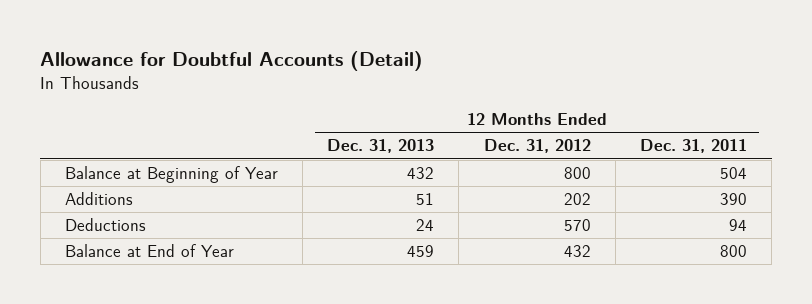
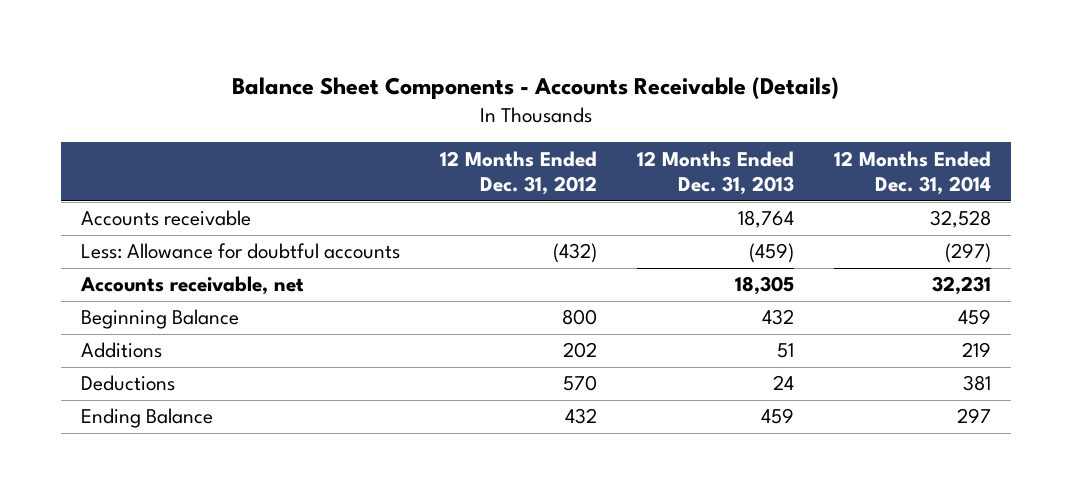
- Allowance for Doubtful Accounts (Detail)
+ Balance Sheet Components - Accounts Receivable (Details)
- | 12 Months Ended Dec. 31, 2013 | 12 Months Ended Dec. 31, 2012 | 12 Months Ended Dec. 31, 2011
+ | 12 Months Ended Dec. 31, 2012 | 12 Months Ended Dec. 31, 2013 | 12 Months Ended Dec. 31, 2014
- Balance at Beginning of Year | 432 | 800 | 504
+ Accounts receivable | | 18,764 | 32,528
+ Less: Allowance for doubtful accounts | (432) | (459) | (297)
+ Accounts receivable, net | | 18,305 | 32,231
+ Beginning Balance | 800 | 432 | 459
- Balance at End of Year | 459 | 432 | 800
+ Ending Balance | 432 | 459 | 297

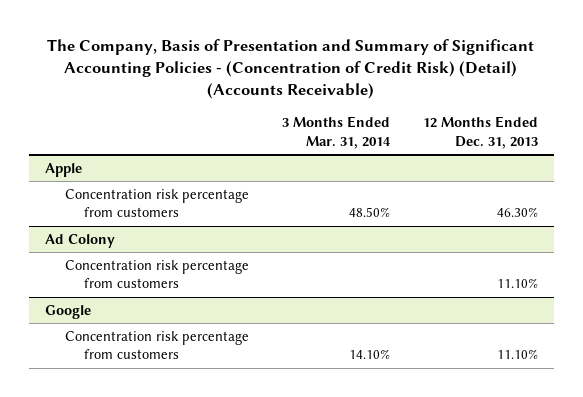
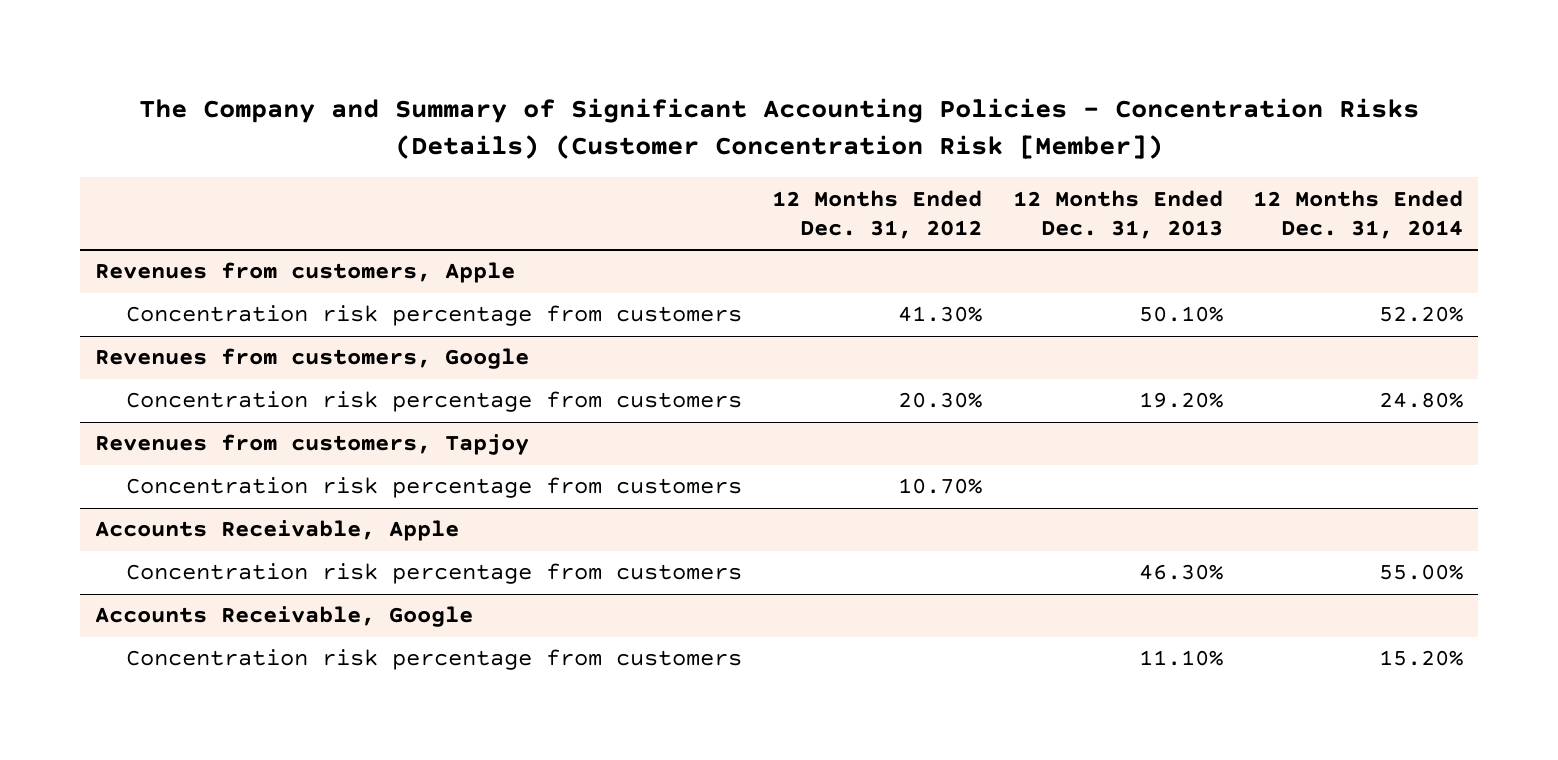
- The Company, Basis of Presentation and Summary of Significant Accounting Policies - (Concentration of Credit Risk) (Detail) (Accounts Receivable)
+ The Company and Summary of Significant Accounting Policies - Concentration Risks (Details) (Customer Concentration Risk [Member])
- | 3 Months Ended Mar. 31, 2014 | 12 Months Ended Dec. 31, 2013
+ | 12 Months Ended Dec. 31, 2012 | 12 Months Ended Dec. 31, 2013 | 12 Months Ended Dec. 31, 2014
- Apple
+ Revenues from customers, Apple
+ Concentration risk percentage from customers | 41.30% | 50.10% | 52.20%
+ Revenues from customers, Google
+ Concentration risk percentage from customers | 20.30% | 19.20% | 24.80%
+ Revenues from customers, Tapjoy
+ Concentration risk percentage from customers | 10.70% | |
+ Accounts Receivable, Apple
- Ad Colony
- Concentration risk percentage from customers | | 11.10%
- Google
+ Accounts Receivable, Google

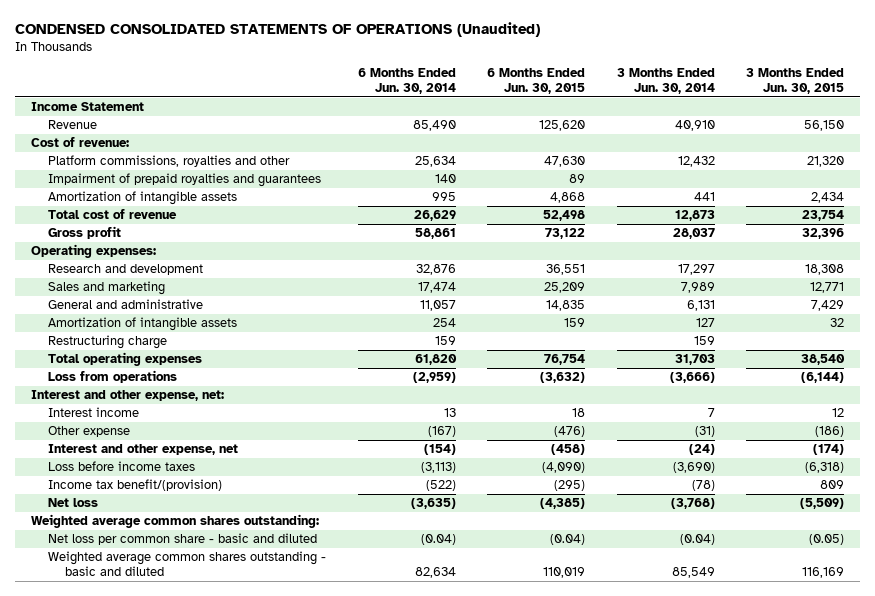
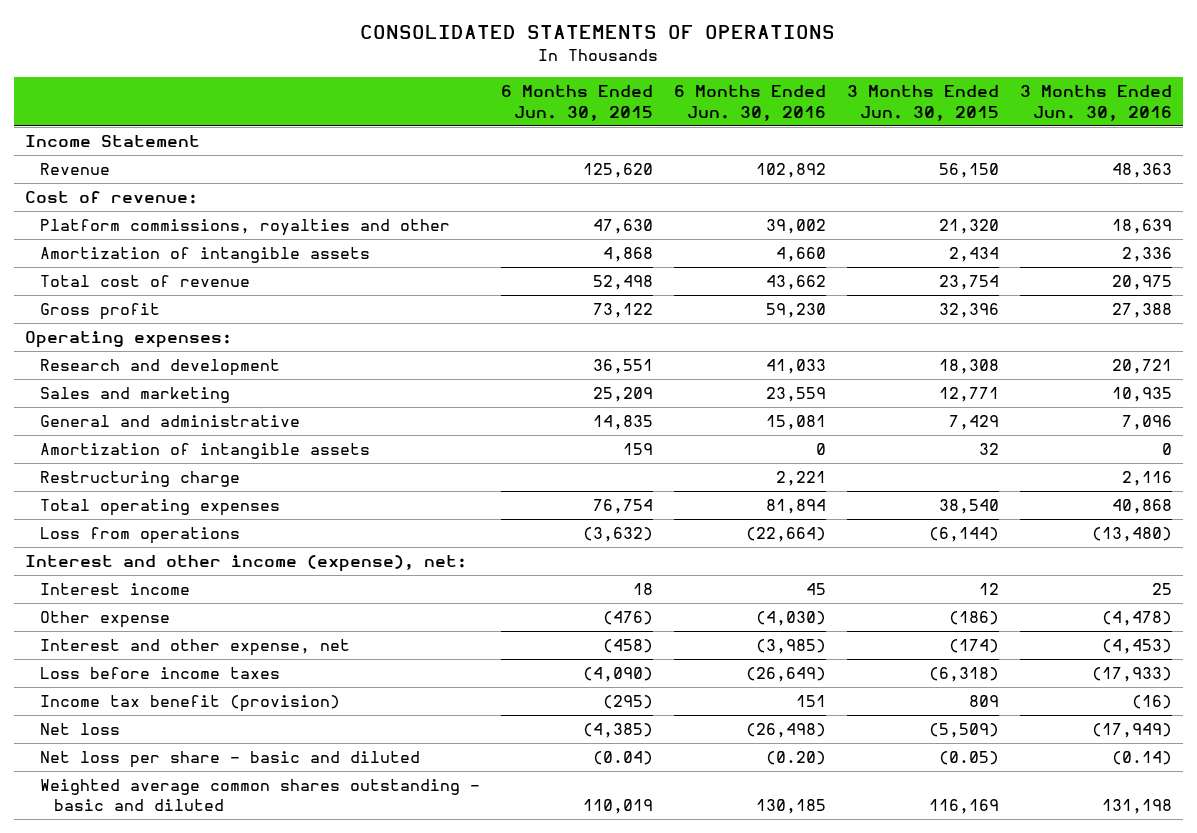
- CONDENSED CONSOLIDATED STATEMENTS OF OPERATIONS (Unaudited)
+ CONSOLIDATED STATEMENTS OF OPERATIONS
- | 6 Months Ended Jun. 30, 2014 | 6 Months Ended Jun. 30, 2015 | 3 Months Ended Jun. 30, 2014 | 3 Months Ended Jun. 30, 2015
+ | 6 Months Ended Jun. 30, 2015 | 6 Months Ended Jun. 30, 2016 | 3 Months Ended Jun. 30, 2015 | 3 Months Ended Jun. 30, 2016
- Impairment of prepaid royalties and guarantees | 140 | 89 | |
- Interest and other expense, net:
+ Interest and other income (expense), net:
- Income tax benefit/(provision) | (522) | (295) | (78) | 809
+ Income tax benefit (provision) | (295) | 151 | 809 | (16)
- Weighted average common shares outstanding:
- Net loss per common share - basic and diluted | (0.04) | (0.04) | (0.04) | (0.05)
+ Net loss per share - basic and diluted | (0.04) | (0.20) | (0.05) | (0.14)

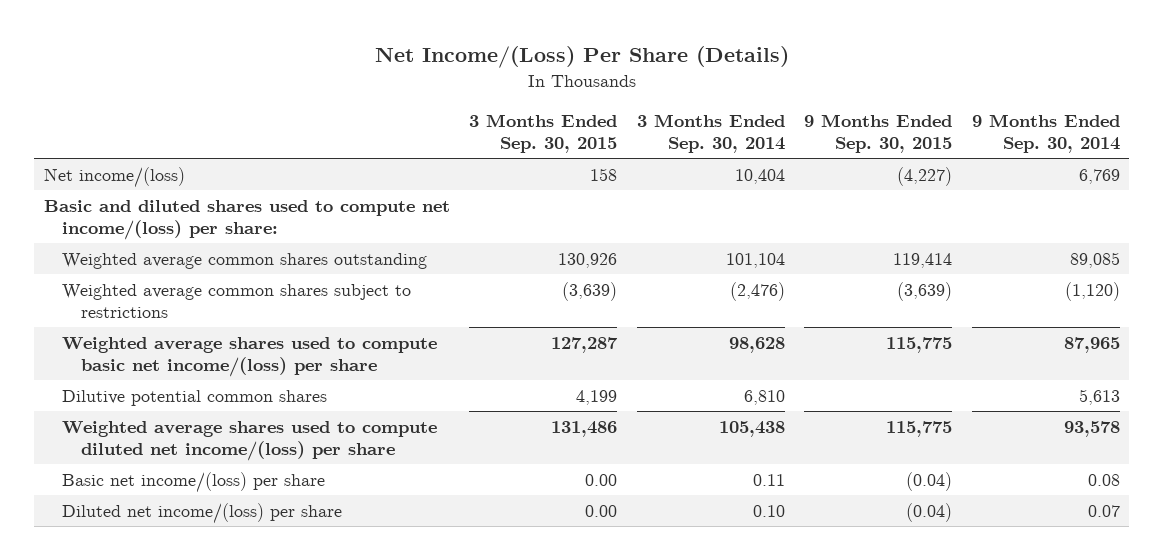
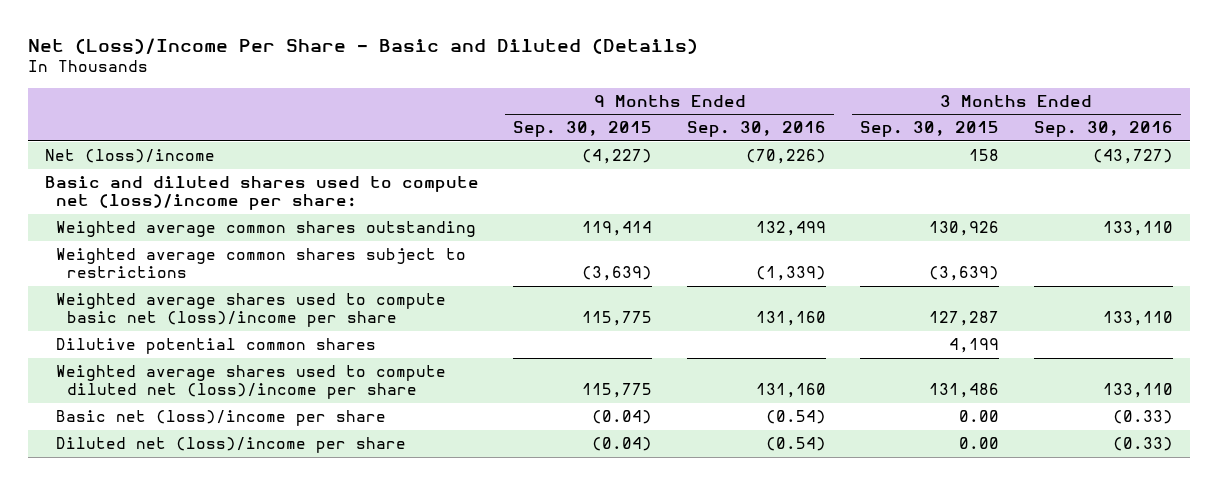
- Net Income/(Loss) Per Share (Details)
+ Net (Loss)/Income Per Share - Basic and Diluted (Details)
- | 3 Months Ended Sep. 30, 2015 | 3 Months Ended Sep. 30, 2014 | 9 Months Ended Sep. 30, 2015 | 9 Months Ended Sep. 30, 2014
+ | 9 Months Ended Sep. 30, 2015 | 9 Months Ended Sep. 30, 2016 | 3 Months Ended Sep. 30, 2015 | 3 Months Ended Sep. 30, 2016
- Net income/(loss) | 158 | 10,404 | (4,227) | 6,769
- Basic and diluted shares used to compute net income/(loss) per share:
+ Net (loss)/income | (4,227) | (70,226) | 158 | (43,727)
+ Basic and diluted shares used to compute net (loss)/income per share:
- Weighted average shares used to compute basic net income/(loss) per share | 127,287 | 98,628 | 115,775 | 87,965
+ Weighted average shares used to compute basic net (loss)/income per share | 115,775 | 131,160 | 127,287 | 133,110
- Weighted average shares used to compute diluted net income/(loss) per share | 131,486 | 105,438 | 115,775 | 93,578
- Basic net income/(loss) per share | 0.00 | 0.11 | (0.04) | 0.08
- Diluted net income/(loss) per share | 0.00 | 0.10 | (0.04) | 0.07
+ Weighted average shares used to compute diluted net (loss)/income per share | 115,775 | 131,160 | 131,486 | 133,110
+ Basic net (loss)/income per share | (0.04) | (0.54) | 0.00 | (0.33)
+ Diluted net (loss)/income per share | (0.04) | (0.54) | 0.00 | (0.33)

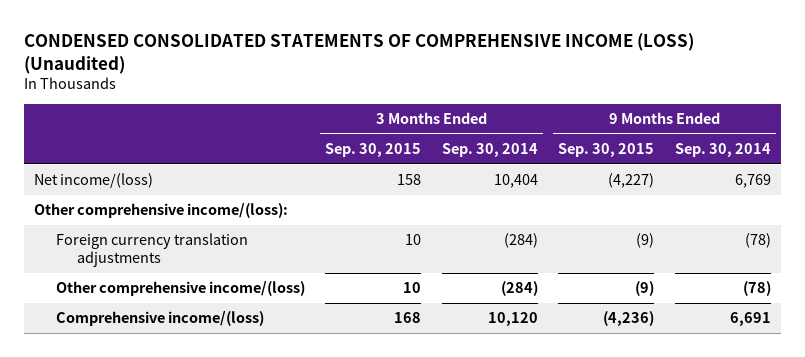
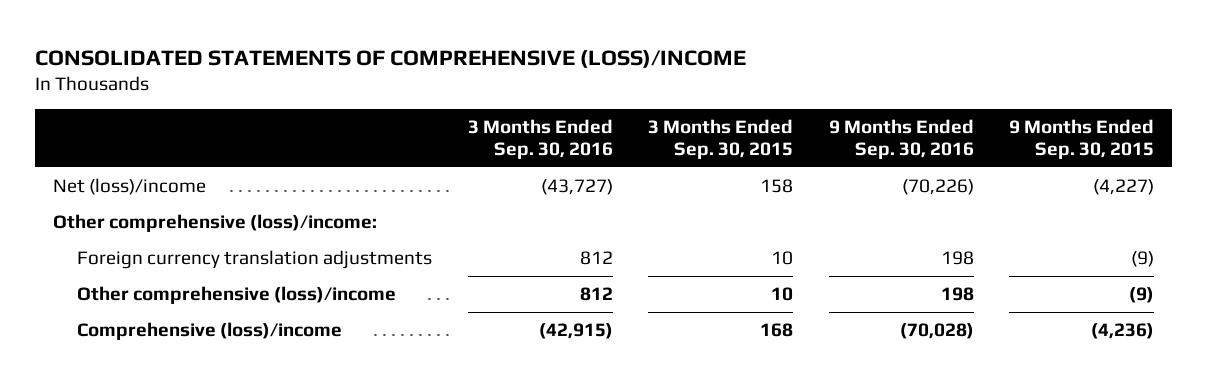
- CONDENSED CONSOLIDATED STATEMENTS OF COMPREHENSIVE INCOME (LOSS) (Unaudited)
+ CONSOLIDATED STATEMENTS OF COMPREHENSIVE (LOSS)/INCOME
- | 3 Months Ended Sep. 30, 2015 | 3 Months Ended Sep. 30, 2014 | 9 Months Ended Sep. 30, 2015 | 9 Months Ended Sep. 30, 2014
+ | 3 Months Ended Sep. 30, 2016 | 3 Months Ended Sep. 30, 2015 | 9 Months Ended Sep. 30, 2016 | 9 Months Ended Sep. 30, 2015
- Net income/(loss) | 158 | 10,404 | (4,227) | 6,769
- Other comprehensive income/(loss):
+ Net (loss)/income | (43,727) | 158 | (70,226) | (4,227)
+ Other comprehensive (loss)/income:
- Other comprehensive income/(loss) | 10 | (284) | (9) | (78)
- Comprehensive income/(loss) | 168 | 10,120 | (4,236) | 6,691
+ Other comprehensive (loss)/income | 812 | 10 | 198 | (9)
+ Comprehensive (loss)/income | (42,915) | 168 | (70,028) | (4,236)

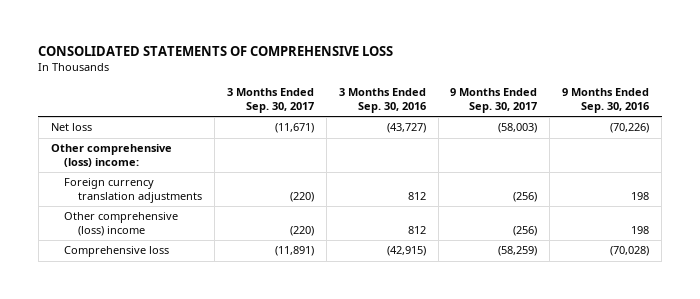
- CONSOLIDATED STATEMENTS OF COMPREHENSIVE (LOSS)/INCOME
+ CONSOLIDATED STATEMENTS OF COMPREHENSIVE LOSS
- | 3 Months Ended Sep. 30, 2016 | 3 Months Ended Sep. 30, 2015 | 9 Months Ended Sep. 30, 2016 | 9 Months Ended Sep. 30, 2015
+ | 3 Months Ended Sep. 30, 2017 | 3 Months Ended Sep. 30, 2016 | 9 Months Ended Sep. 30, 2017 | 9 Months Ended Sep. 30, 2016
- Net (loss)/income | (43,727) | 158 | (70,226) | (4,227)
- Other comprehensive (loss)/income:
+ Net loss | (11,671) | (43,727) | (58,003) | (70,226)
+ Other comprehensive (loss) income:
- Other comprehensive (loss)/income | 812 | 10 | 198 | (9)
- Comprehensive (loss)/income | (42,915) | 168 | (70,028) | (4,236)
+ Other comprehensive (loss) income | (220) | 812 | (256) | 198
+ Comprehensive loss | (11,891) | (42,915) | (58,259) | (70,028)

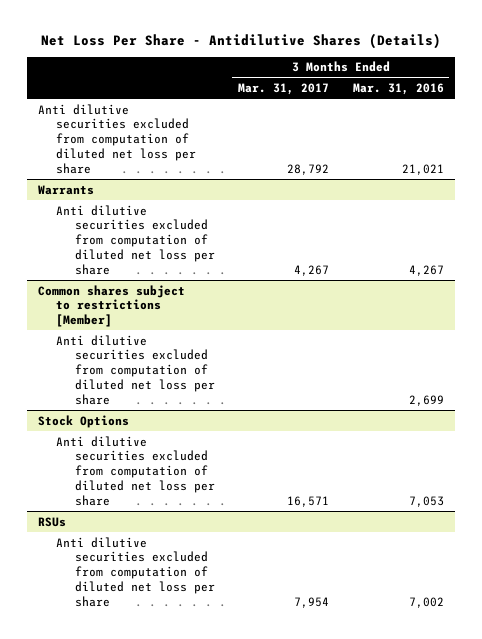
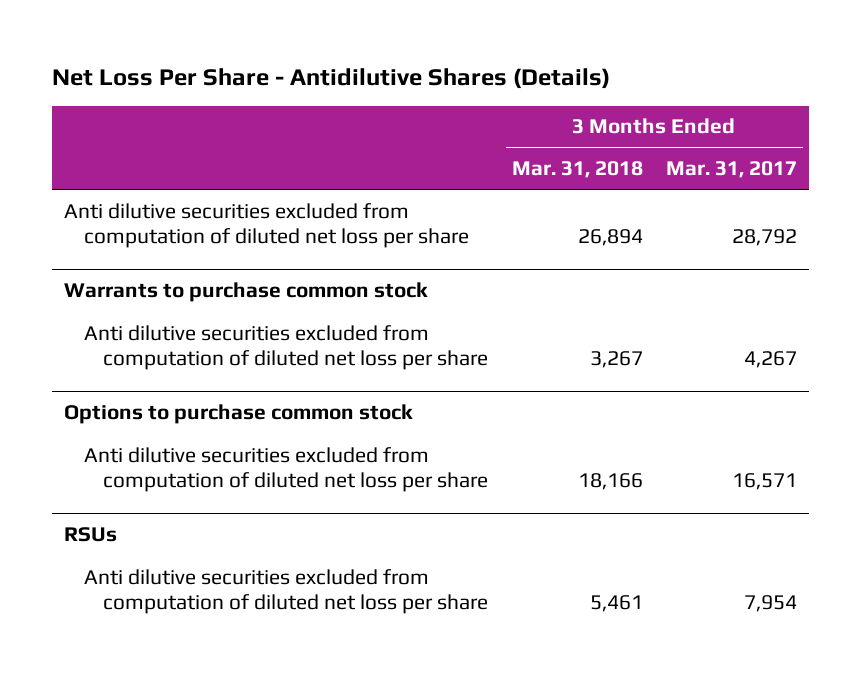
- | 3 Months Ended Mar. 31, 2017 | 3 Months Ended Mar. 31, 2016
+ | 3 Months Ended Mar. 31, 2018 | 3 Months Ended Mar. 31, 2017
- Warrants
+ Warrants to purchase common stock
- Common shares subject to restrictions [Member]
- Anti dilutive securities excluded from computation of diluted net loss per share | | 2,699
- Stock Options
+ Options to purchase common stock

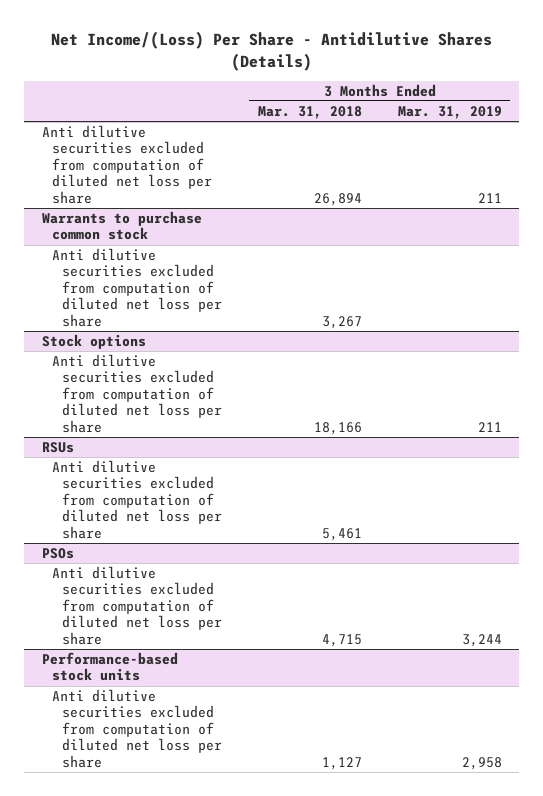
- Net Loss Per Share - Antidilutive Shares (Details)
+ Net Income/(Loss) Per Share - Antidilutive Shares (Details)
- | 3 Months Ended Mar. 31, 2018 | 3 Months Ended Mar. 31, 2017
+ | 3 Months Ended Mar. 31, 2018 | 3 Months Ended Mar. 31, 2019
- Options to purchase common stock
+ Stock options
+ PSOs
+ Anti dilutive securities excluded from computation of diluted net loss per share | 4,715 | 3,244
+ Performance-based stock units
+ Anti dilutive securities excluded from computation of diluted net loss per share | 1,127 | 2,958

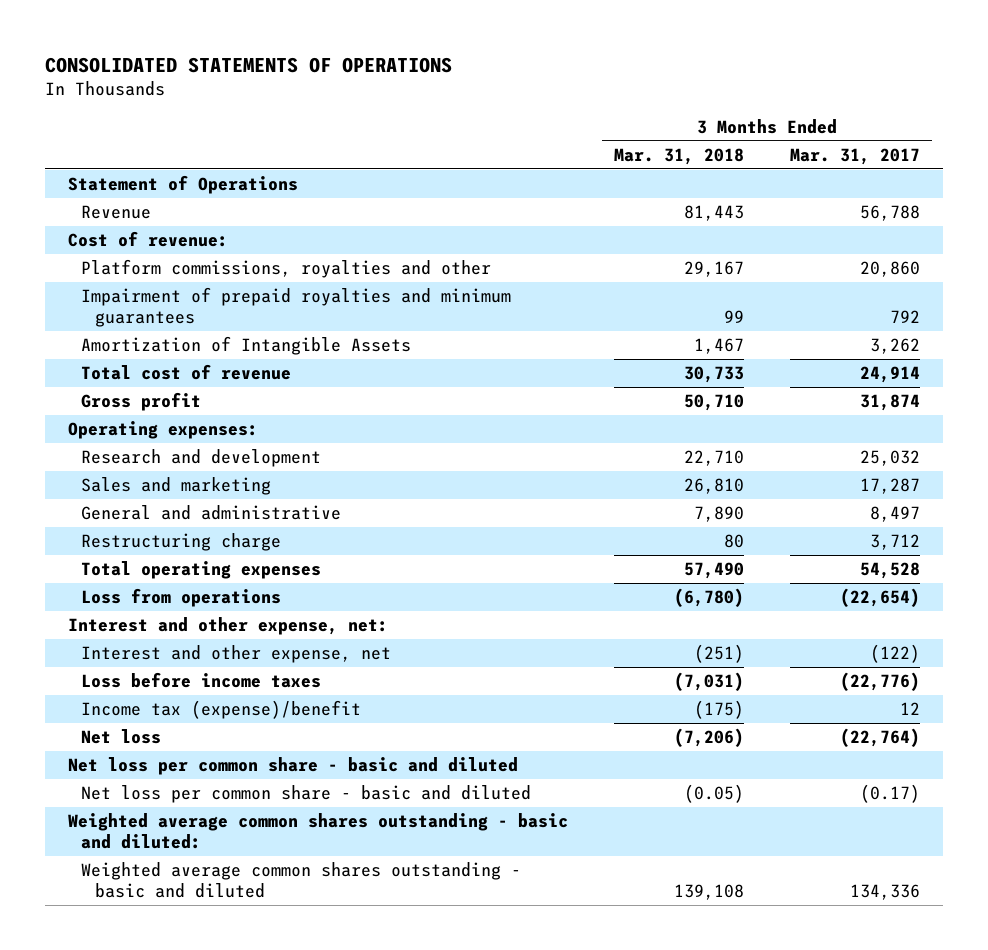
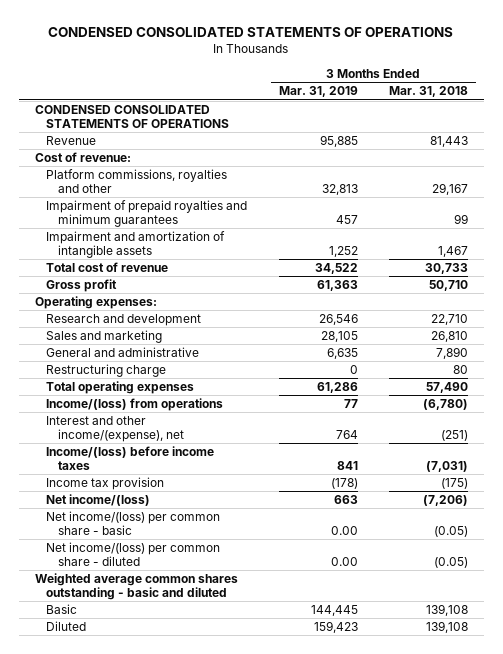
- CONSOLIDATED STATEMENTS OF OPERATIONS
+ CONDENSED CONSOLIDATED STATEMENTS OF OPERATIONS
- | 3 Months Ended Mar. 31, 2018 | 3 Months Ended Mar. 31, 2017
+ | 3 Months Ended Mar. 31, 2019 | 3 Months Ended Mar. 31, 2018
- Statement of Operations
+ CONDENSED CONSOLIDATED STATEMENTS OF OPERATIONS
- Amortization of Intangible Assets | 1,467 | 3,262
+ Impairment and amortization of intangible assets | 1,252 | 1,467
- Loss from operations | (6,780) | (22,654)
- Interest and other expense, net:
- Interest and other expense, net | (251) | (122)
- Loss before income taxes | (7,031) | (22,776)
- Income tax (expense)/benefit | (175) | 12
- Net loss | (7,206) | (22,764)
- Net loss per common share - basic and diluted
- Net loss per common share - basic and diluted | (0.05) | (0.17)
- Weighted average common shares outstanding - basic and diluted:
- Weighted average common shares outstanding - basic and diluted | 139,108 | 134,336
+ Income/(loss) from operations | 77 | (6,780)
+ Interest and other income/(expense), net | 764 | (251)
+ Income/(loss) before income taxes | 841 | (7,031)
+ Income tax provision | (178) | (175)
+ Net income/(loss) | 663 | (7,206)
+ Net income/(loss) per common share - basic | 0.00 | (0.05)
+ Net income/(loss) per common share - diluted | 0.00 | (0.05)
+ Weighted average common shares outstanding - basic and diluted
+ Basic | 144,445 | 139,108
+ Diluted | 159,423 | 139,108

